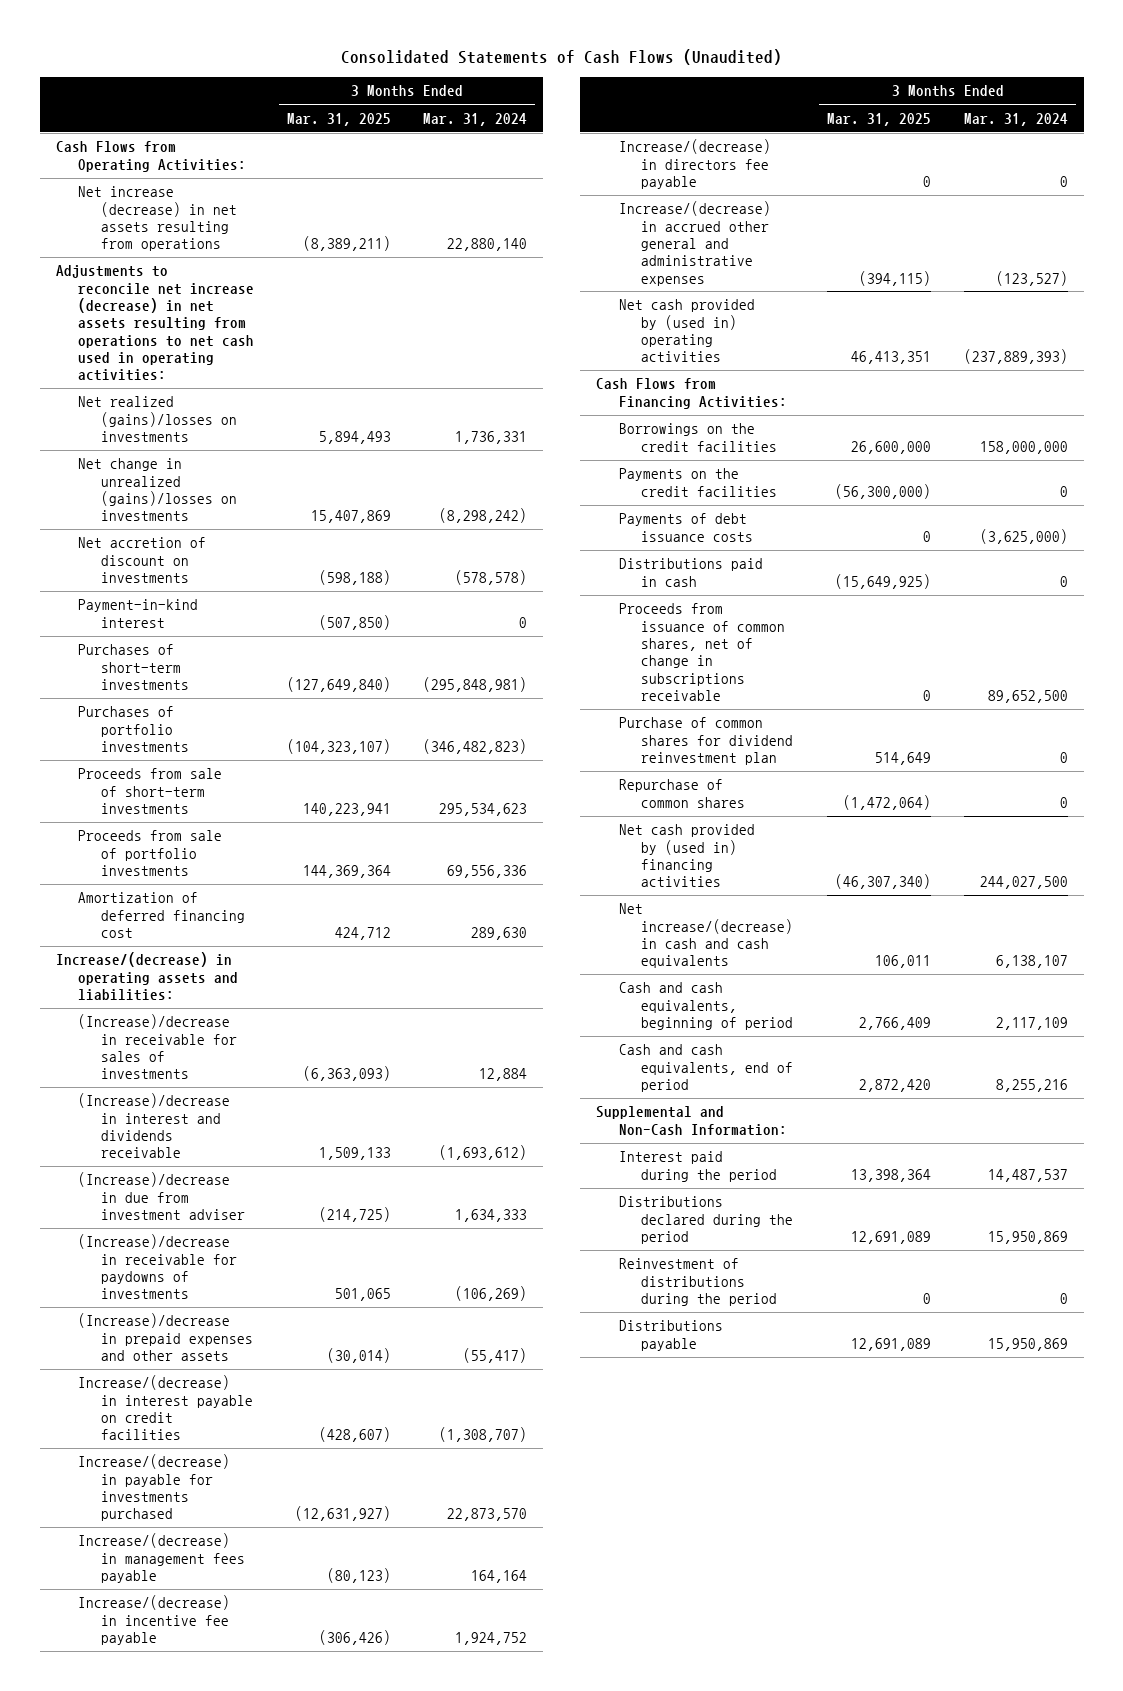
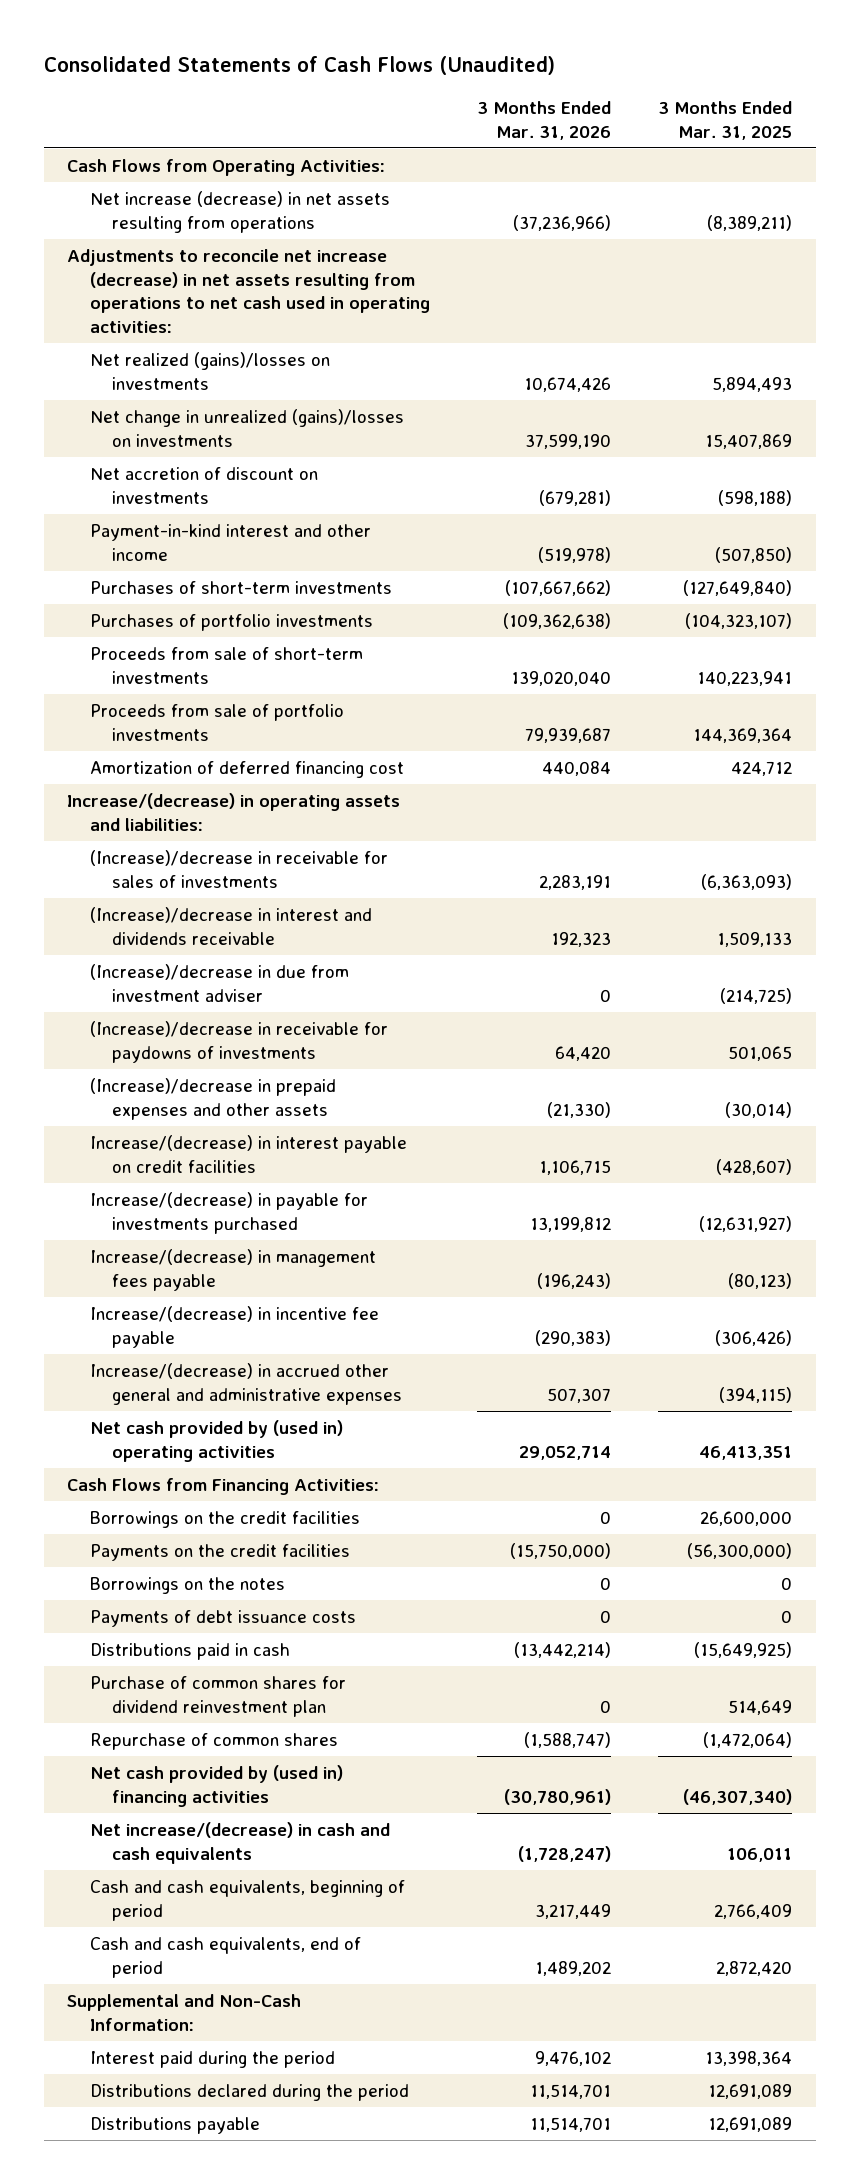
- | 3 Months Ended Mar. 31, 2025 | 3 Months Ended Mar. 31, 2024
+ | 3 Months Ended Mar. 31, 2026 | 3 Months Ended Mar. 31, 2025
- Payment-in-kind interest | (507,850) | 0
+ Payment-in-kind interest and other income | (519,978) | (507,850)
- Increase/(decrease) in directors fee payable | 0 | 0
+ Borrowings on the notes | 0 | 0
- Proceeds from issuance of common shares, net of change in subscriptions receivable | 0 | 89,652,500
- Reinvestment of distributions during the period | 0 | 0

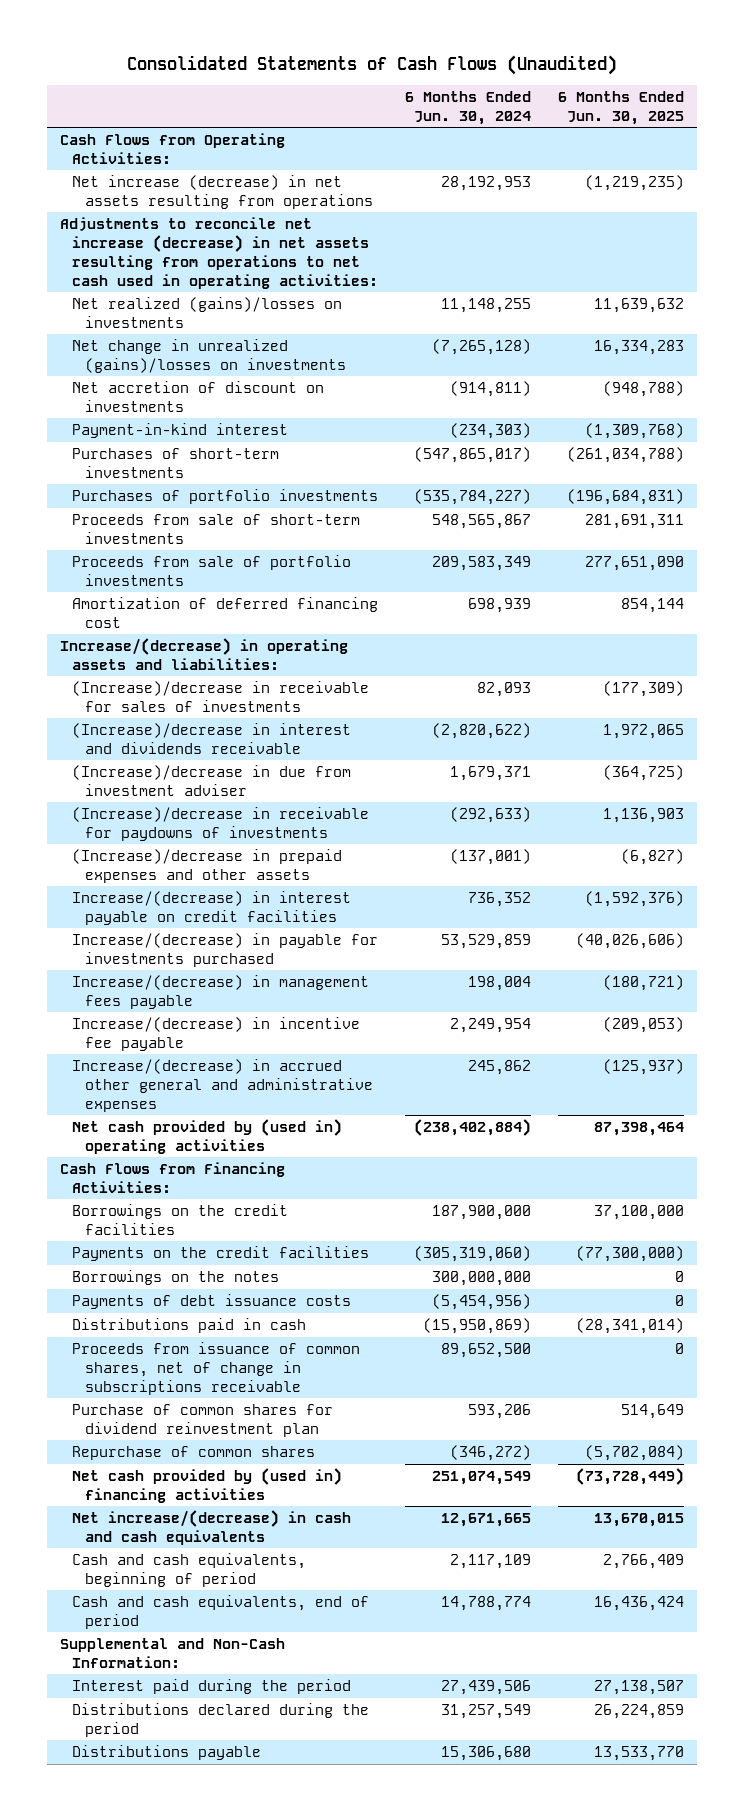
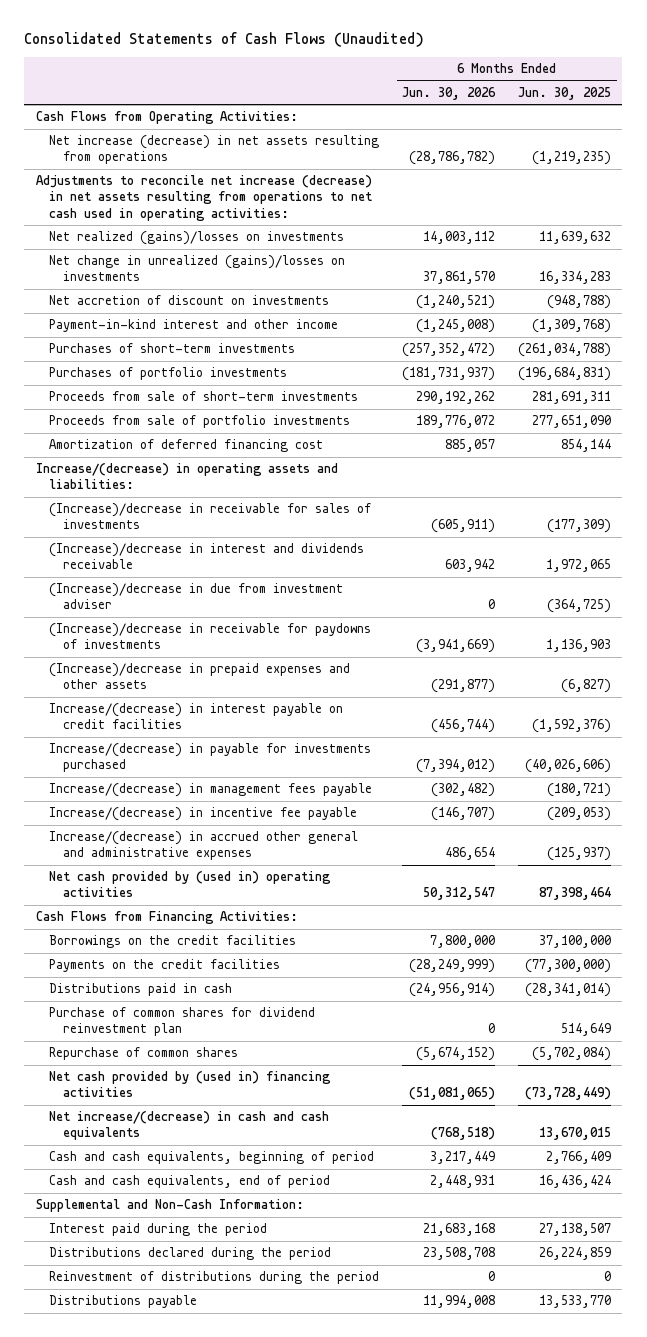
- | 6 Months Ended Jun. 30, 2024 | 6 Months Ended Jun. 30, 2025
+ | 6 Months Ended Jun. 30, 2026 | 6 Months Ended Jun. 30, 2025
- Payment-in-kind interest | (234,303) | (1,309,768)
+ Payment-in-kind interest and other income | (1,245,008) | (1,309,768)
- Borrowings on the notes | 300,000,000 | 0
- Payments of debt issuance costs | (5,454,956) | 0
- Proceeds from issuance of common shares, net of change in subscriptions receivable | 89,652,500 | 0
+ Reinvestment of distributions during the period | 0 | 0

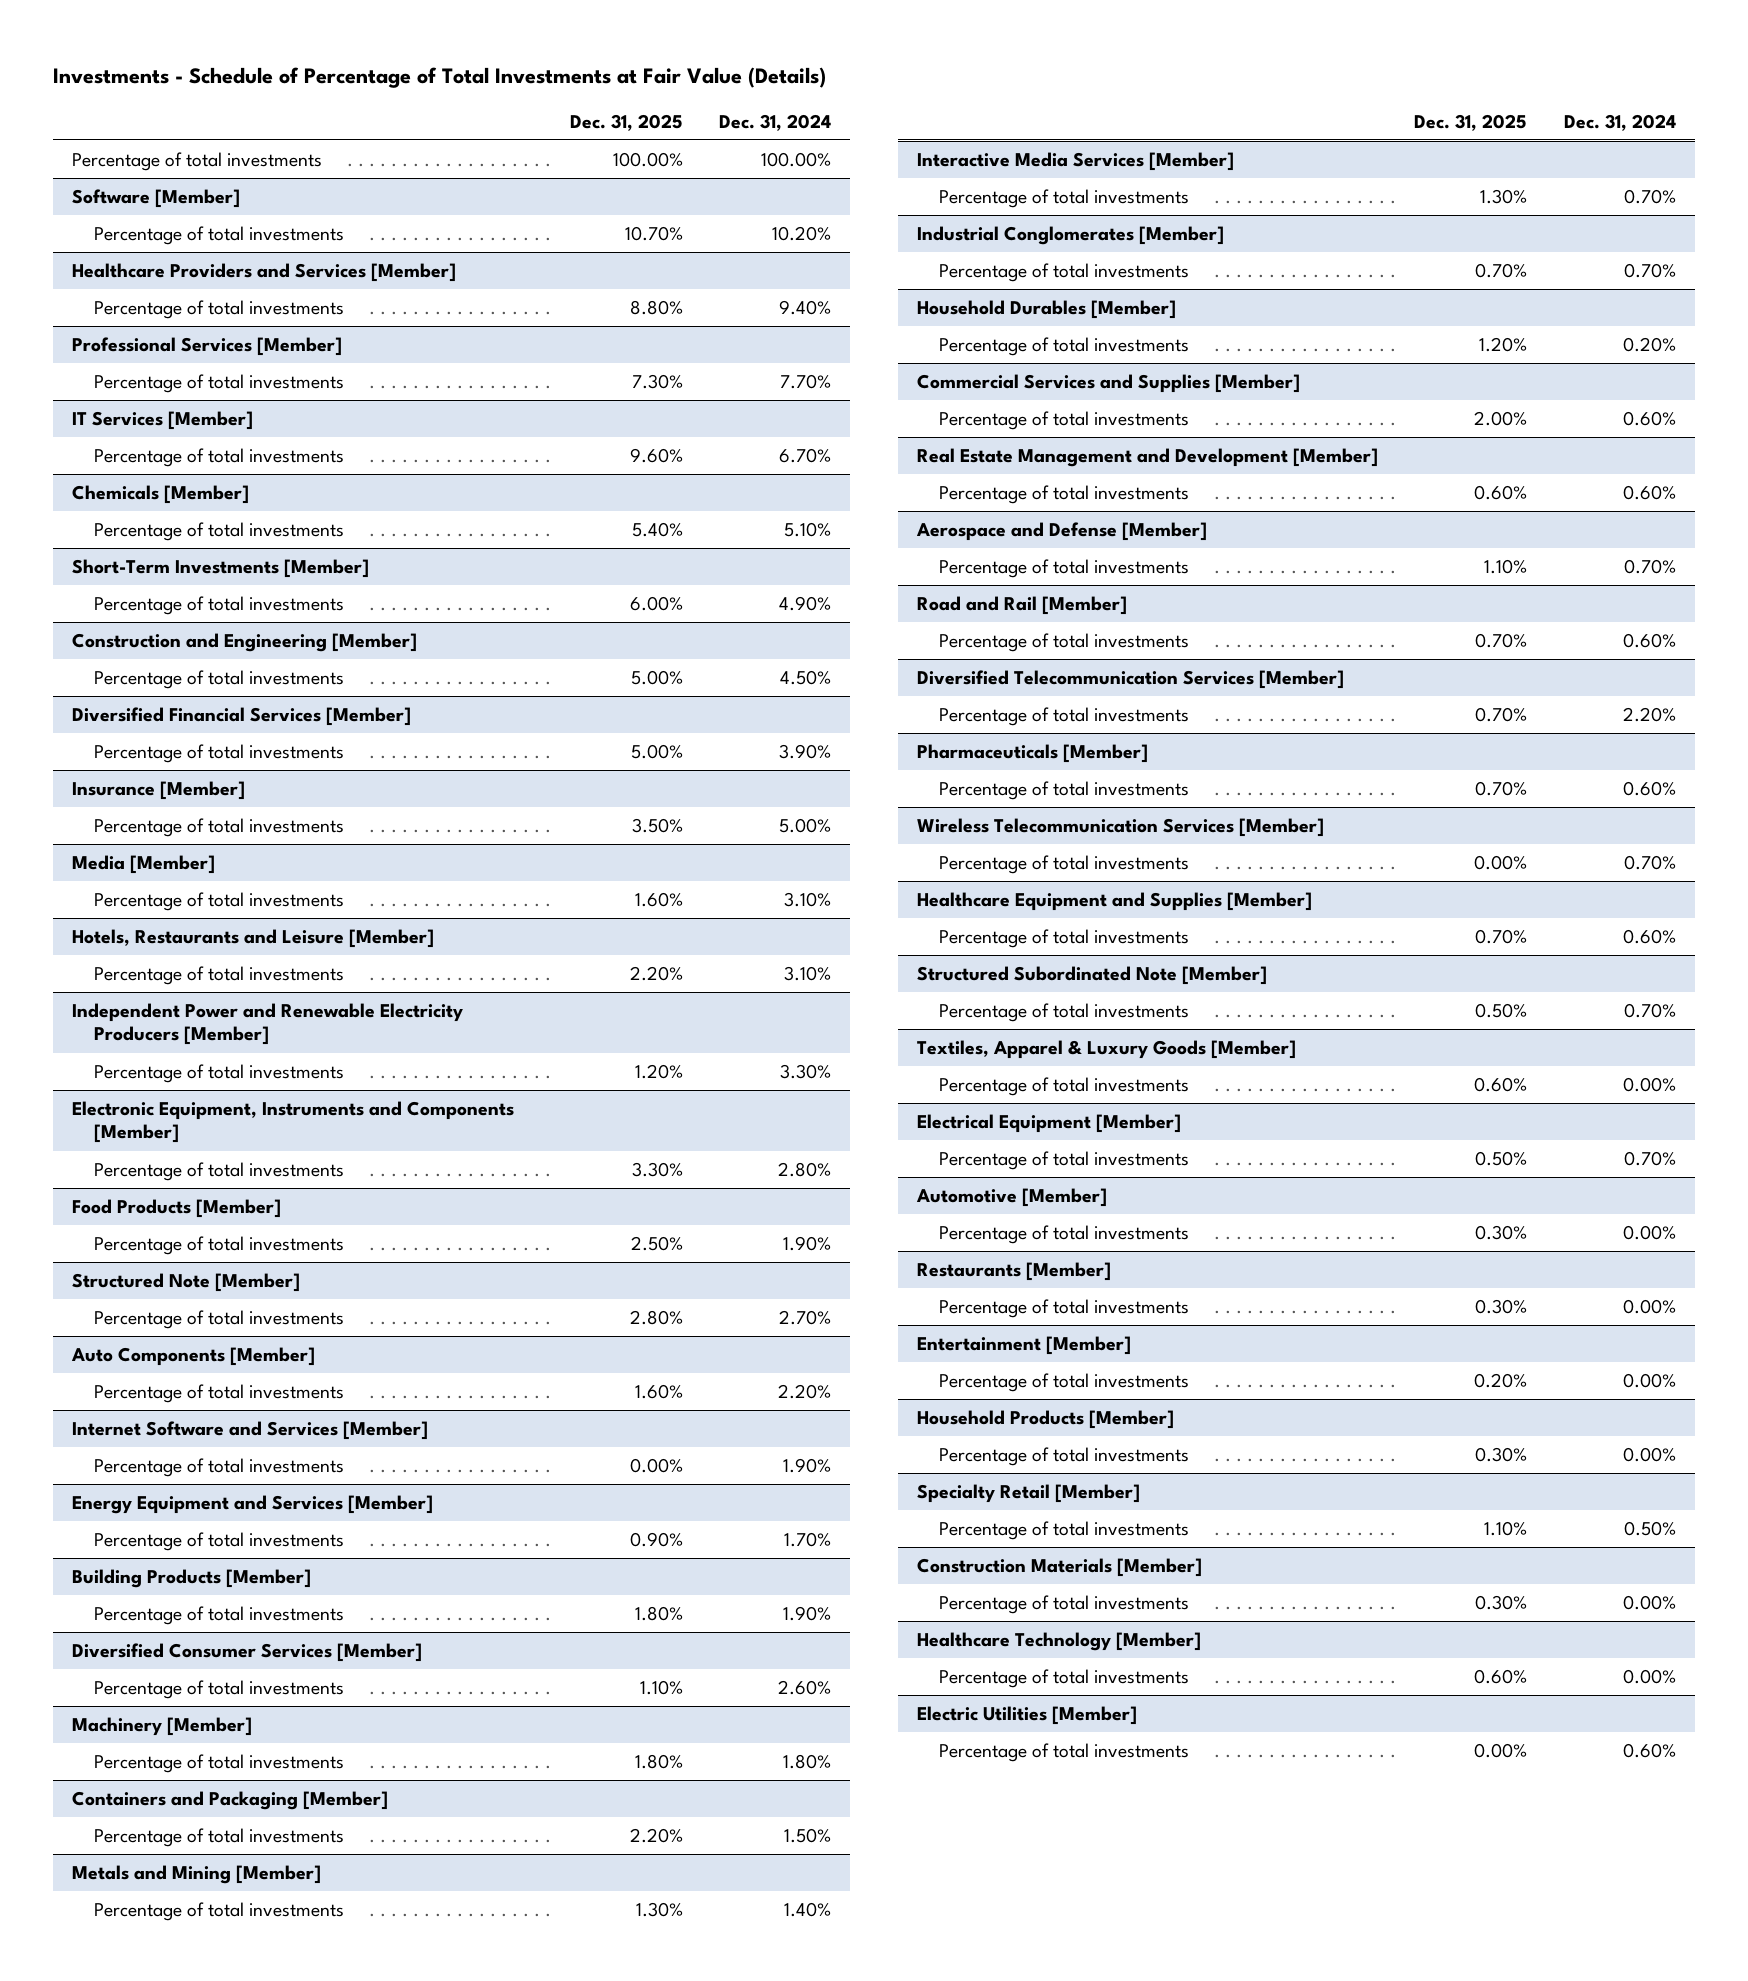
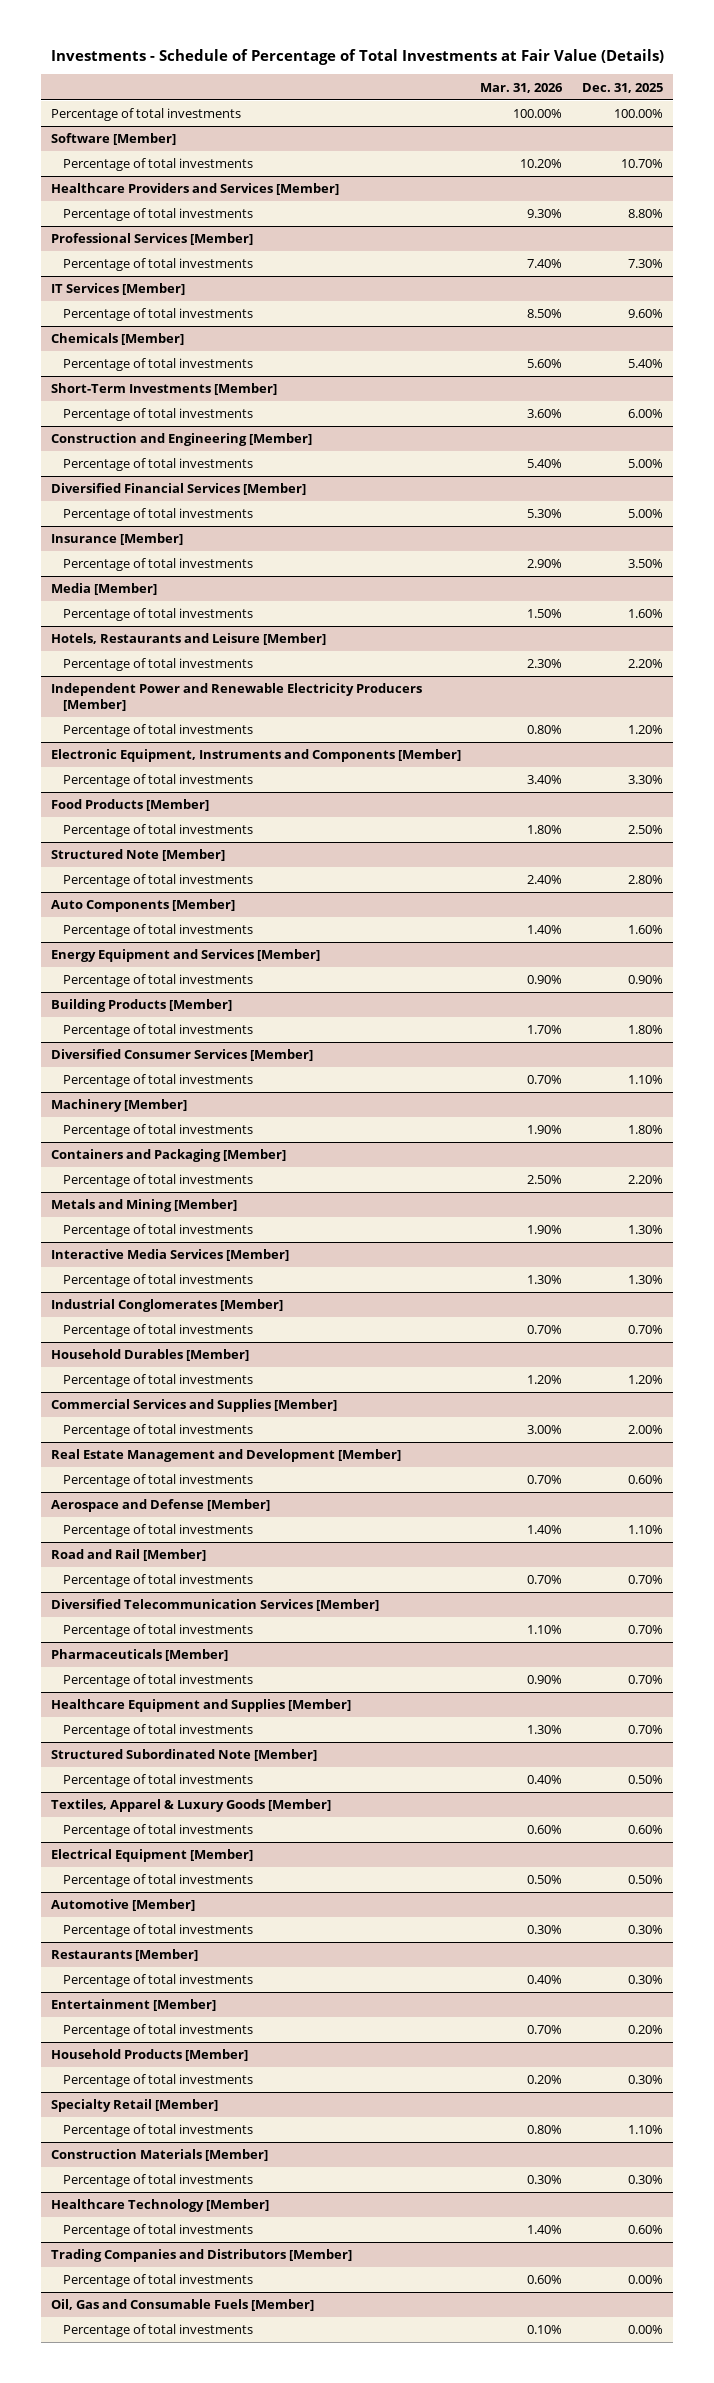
- | Dec. 31, 2025 | Dec. 31, 2024
+ | Mar. 31, 2026 | Dec. 31, 2025
- Internet Software and Services [Member]
- Percentage of total investments | 0.00% | 1.90%
- Wireless Telecommunication Services [Member]
- Percentage of total investments | 0.00% | 0.70%
- Electric Utilities [Member]
+ Trading Companies and Distributors [Member]
+ Oil, Gas and Consumable Fuels [Member]
+ Percentage of total investments | 0.10% | 0.00%

